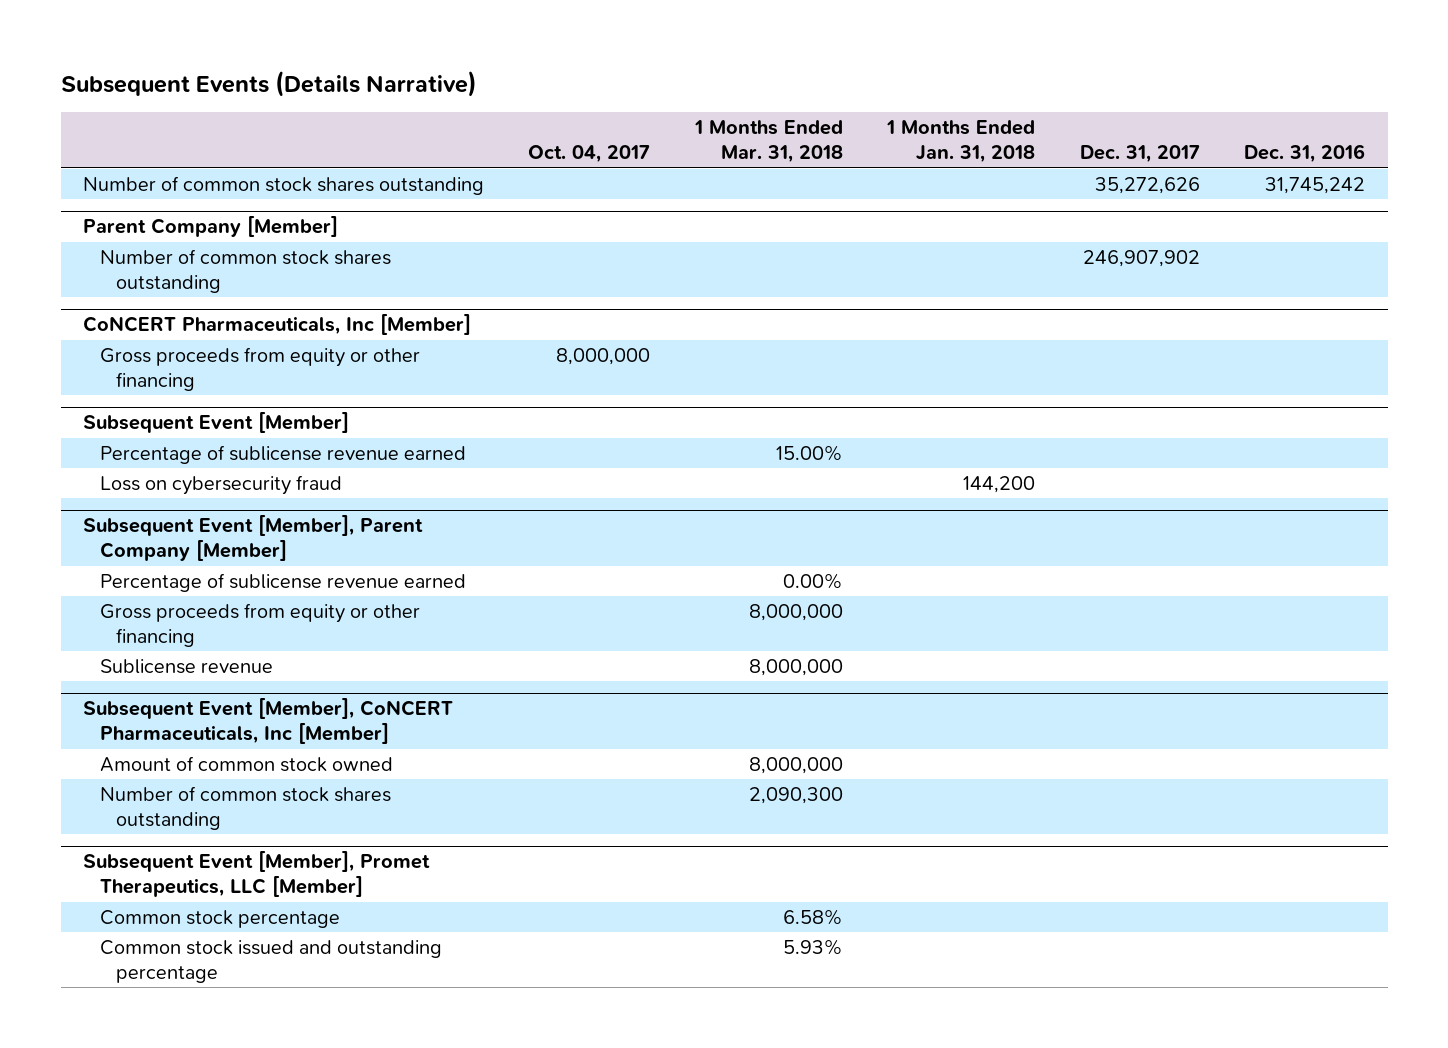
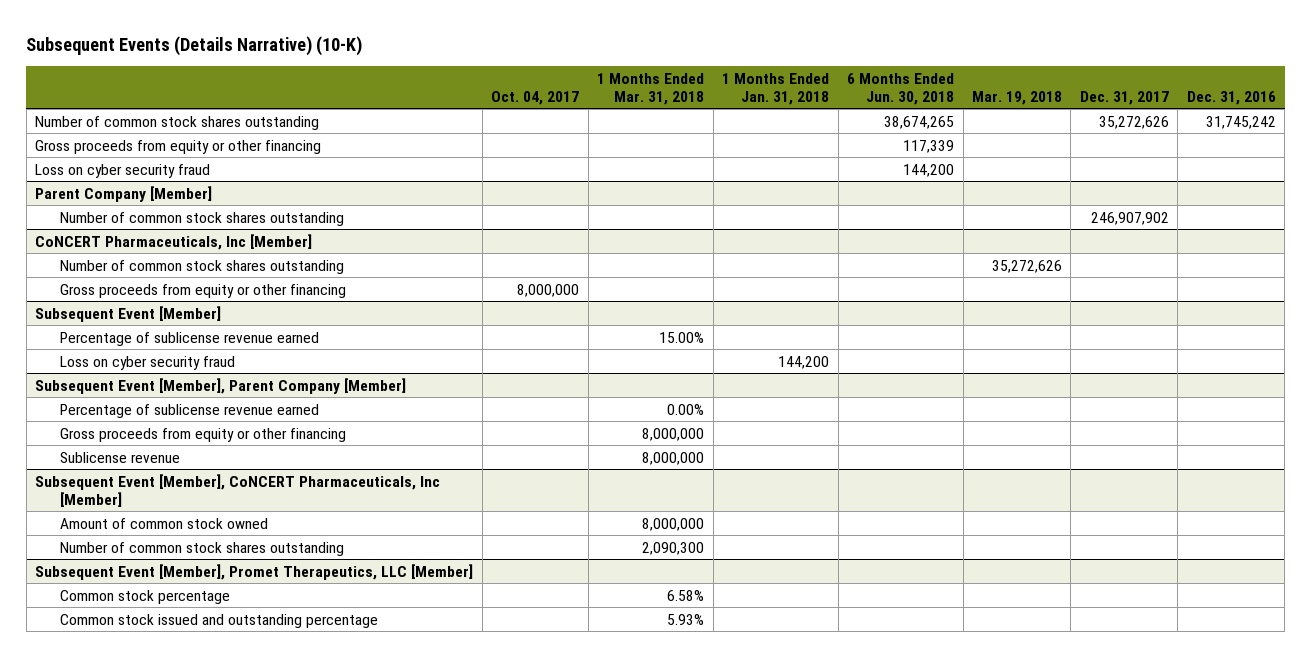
- Subsequent Events (Details Narrative)
+ Subsequent Events (Details Narrative) (10-K)
- | Oct. 04, 2017 | 1 Months Ended Mar. 31, 2018 | 1 Months Ended Jan. 31, 2018 | Dec. 31, 2017 | Dec. 31, 2016
+ | Oct. 04, 2017 | 1 Months Ended Mar. 31, 2018 | 1 Months Ended Jan. 31, 2018 | 6 Months Ended Jun. 30, 2018 | Mar. 19, 2018 | Dec. 31, 2017 | Dec. 31, 2016
+ Gross proceeds from equity or other financing | | | | 117,339 | | |
+ Loss on cyber security fraud | | | | 144,200 | | |
@ CoNCERT Pharmaceuticals, Inc [Member]
+ Number of common stock shares outstanding | | | | | 35,272,626 | |
@ Subsequent Event [Member]
- Loss on cybersecurity fraud | | | 144,200 | |
+ Loss on cyber security fraud | | | 144,200 | | | |

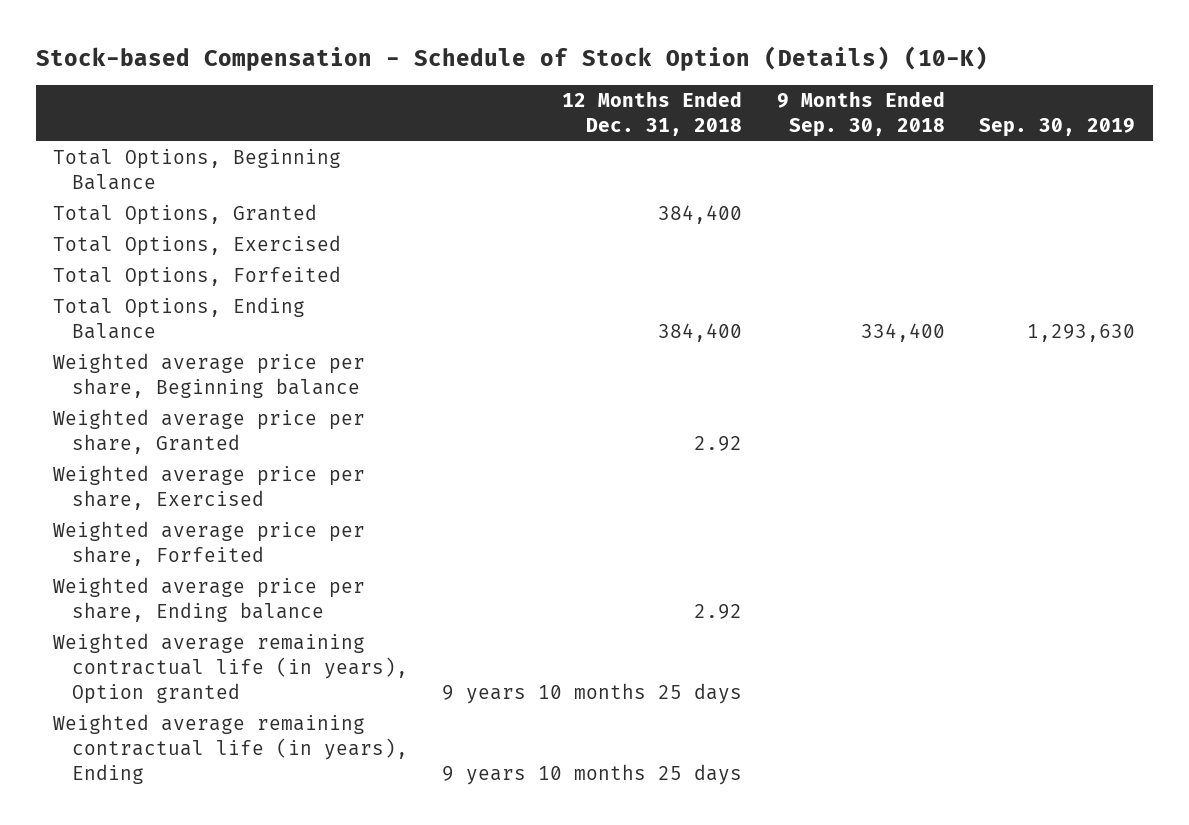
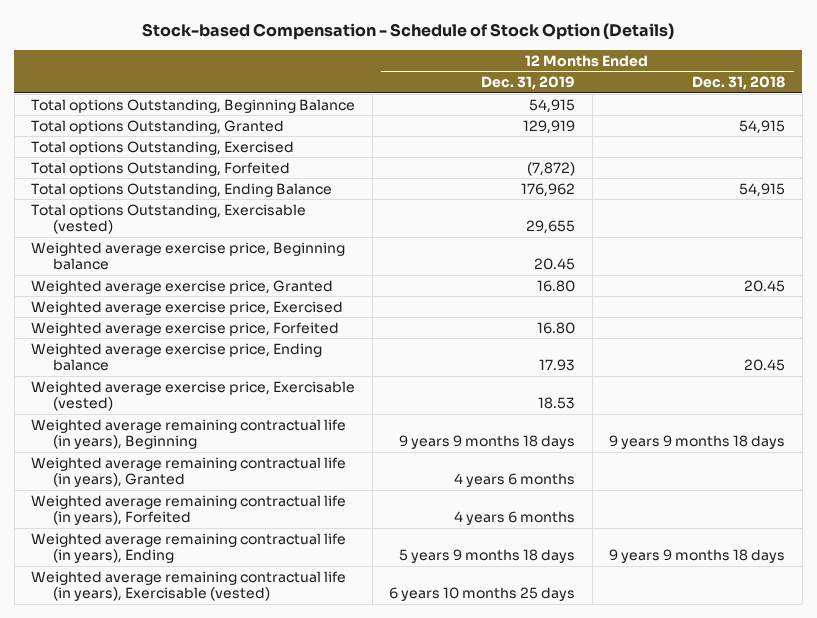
- Stock-based Compensation - Schedule of Stock Option (Details) (10-K)
+ Stock-based Compensation - Schedule of Stock Option (Details)
- | 12 Months Ended Dec. 31, 2018 | 9 Months Ended Sep. 30, 2018 | Sep. 30, 2019
+ | 12 Months Ended Dec. 31, 2019 | 12 Months Ended Dec. 31, 2018
- Total Options, Beginning Balance
- Total Options, Granted | 384,400 | |
- Total Options, Exercised
- Total Options, Forfeited
- Total Options, Ending Balance | 384,400 | 334,400 | 1,293,630
- Weighted average price per share, Beginning balance
- Weighted average price per share, Granted | 2.92 | |
- Weighted average price per share, Exercised
- Weighted average price per share, Forfeited
- Weighted average price per share, Ending balance | 2.92 | |
- Weighted average remaining contractual life (in years), Option granted | 9 years 10 months 25 days | |
- Weighted average remaining contractual life (in years), Ending | 9 years 10 months 25 days | |
+ Total options Outstanding, Beginning Balance | 54,915 |
+ Total options Outstanding, Granted | 129,919 | 54,915
+ Total options Outstanding, Exercised
+ Total options Outstanding, Forfeited | (7,872) |
+ Total options Outstanding, Ending Balance | 176,962 | 54,915
+ Total options Outstanding, Exercisable (vested) | 29,655 |
+ Weighted average exercise price, Beginning balance | 20.45 |
+ Weighted average exercise price, Granted | 16.80 | 20.45
+ Weighted average exercise price, Exercised
+ Weighted average exercise price, Forfeited | 16.80 |
+ Weighted average exercise price, Ending balance | 17.93 | 20.45
+ Weighted average exercise price, Exercisable (vested) | 18.53 |
+ Weighted average remaining contractual life (in years), Beginning | 9 years 9 months 18 days | 9 years 9 months 18 days
+ Weighted average remaining contractual life (in years), Granted | 4 years 6 months |
+ Weighted average remaining contractual life (in years), Forfeited | 4 years 6 months |
+ Weighted average remaining contractual life (in years), Ending | 5 years 9 months 18 days | 9 years 9 months 18 days
+ Weighted average remaining contractual life (in years), Exercisable (vested) | 6 years 10 months 25 days |

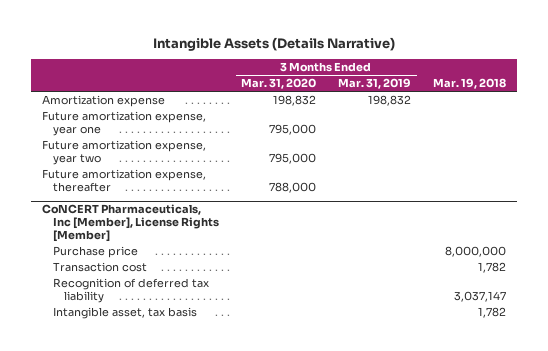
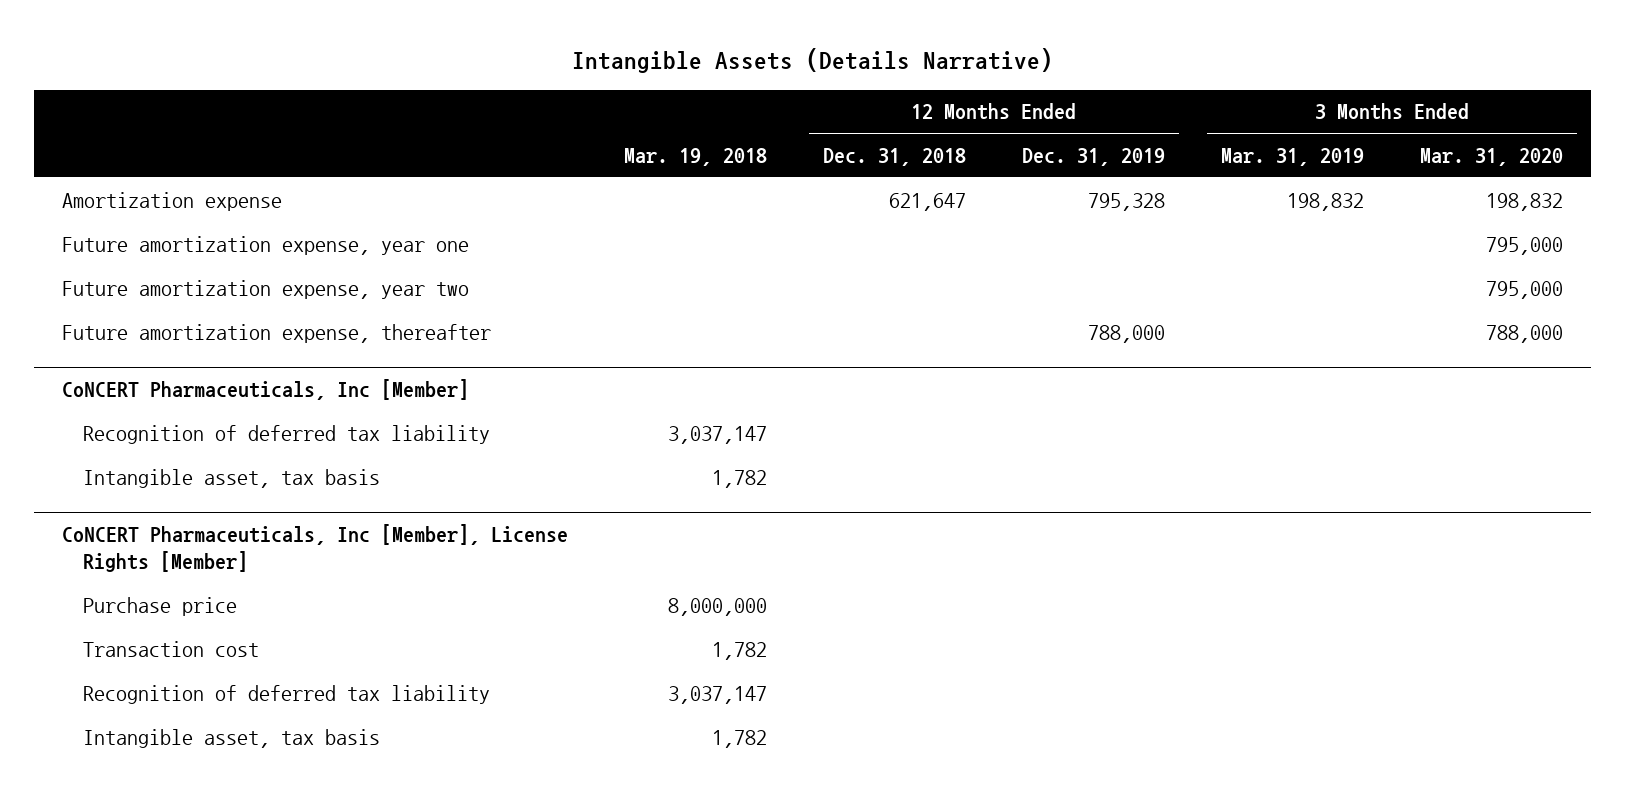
- | 3 Months Ended Mar. 31, 2020 | 3 Months Ended Mar. 31, 2019 | Mar. 19, 2018
+ | Mar. 19, 2018 | 12 Months Ended Dec. 31, 2018 | 12 Months Ended Dec. 31, 2019 | 3 Months Ended Mar. 31, 2019 | 3 Months Ended Mar. 31, 2020
+ CoNCERT Pharmaceuticals, Inc [Member]
+ Recognition of deferred tax liability | 3,037,147 | | | |
+ Intangible asset, tax basis | 1,782 | | | |

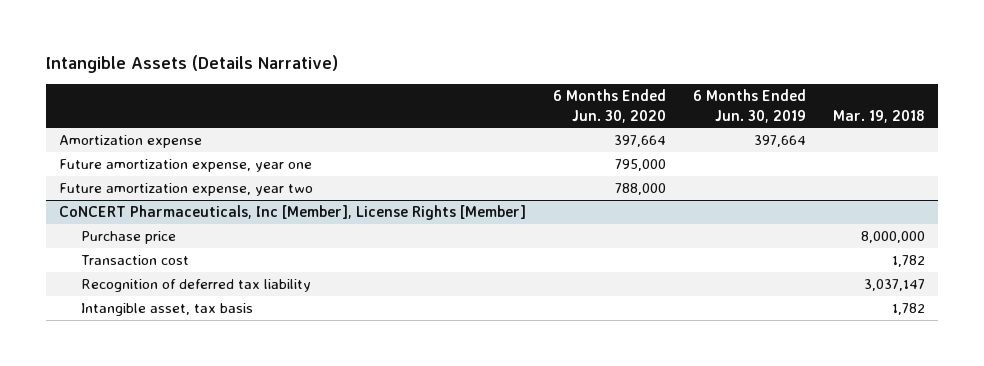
- | Mar. 19, 2018 | 12 Months Ended Dec. 31, 2018 | 12 Months Ended Dec. 31, 2019 | 3 Months Ended Mar. 31, 2019 | 3 Months Ended Mar. 31, 2020
+ | 6 Months Ended Jun. 30, 2020 | 6 Months Ended Jun. 30, 2019 | Mar. 19, 2018
- Future amortization expense, thereafter | | | 788,000 | | 788,000
- CoNCERT Pharmaceuticals, Inc [Member]
- Recognition of deferred tax liability | 3,037,147 | | | |
- Intangible asset, tax basis | 1,782 | | | |

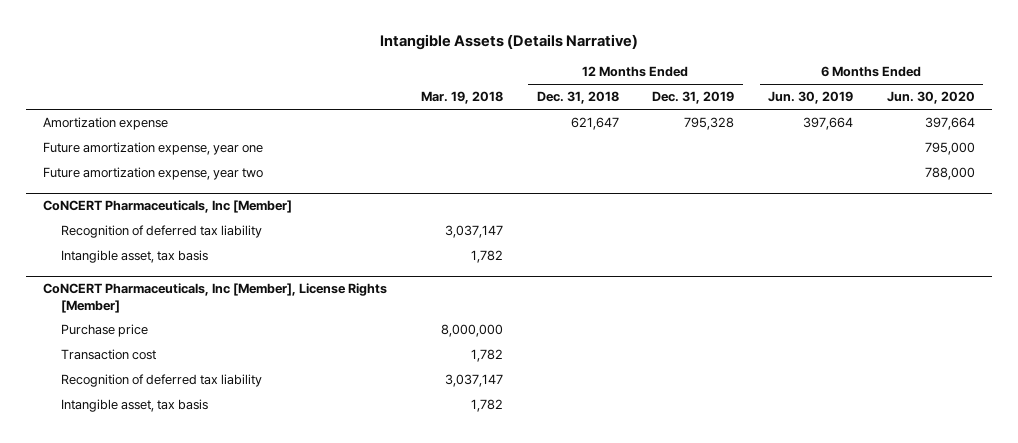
- | 6 Months Ended Jun. 30, 2020 | 6 Months Ended Jun. 30, 2019 | Mar. 19, 2018
+ | Mar. 19, 2018 | 12 Months Ended Dec. 31, 2018 | 12 Months Ended Dec. 31, 2019 | 6 Months Ended Jun. 30, 2019 | 6 Months Ended Jun. 30, 2020
+ CoNCERT Pharmaceuticals, Inc [Member]
+ Recognition of deferred tax liability | 3,037,147 | | | |
+ Intangible asset, tax basis | 1,782 | | | |

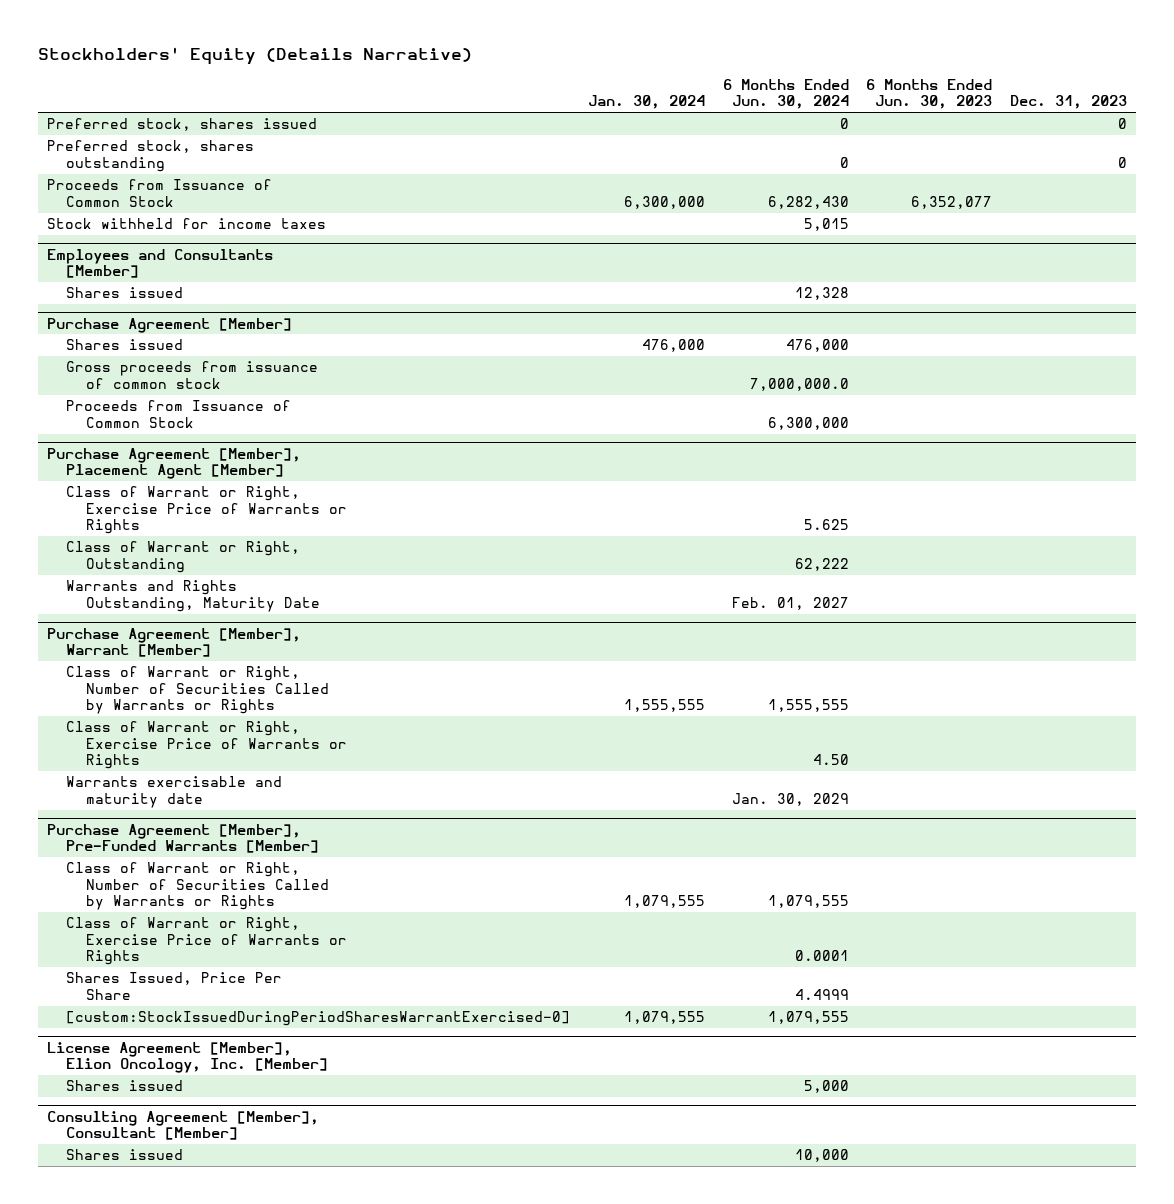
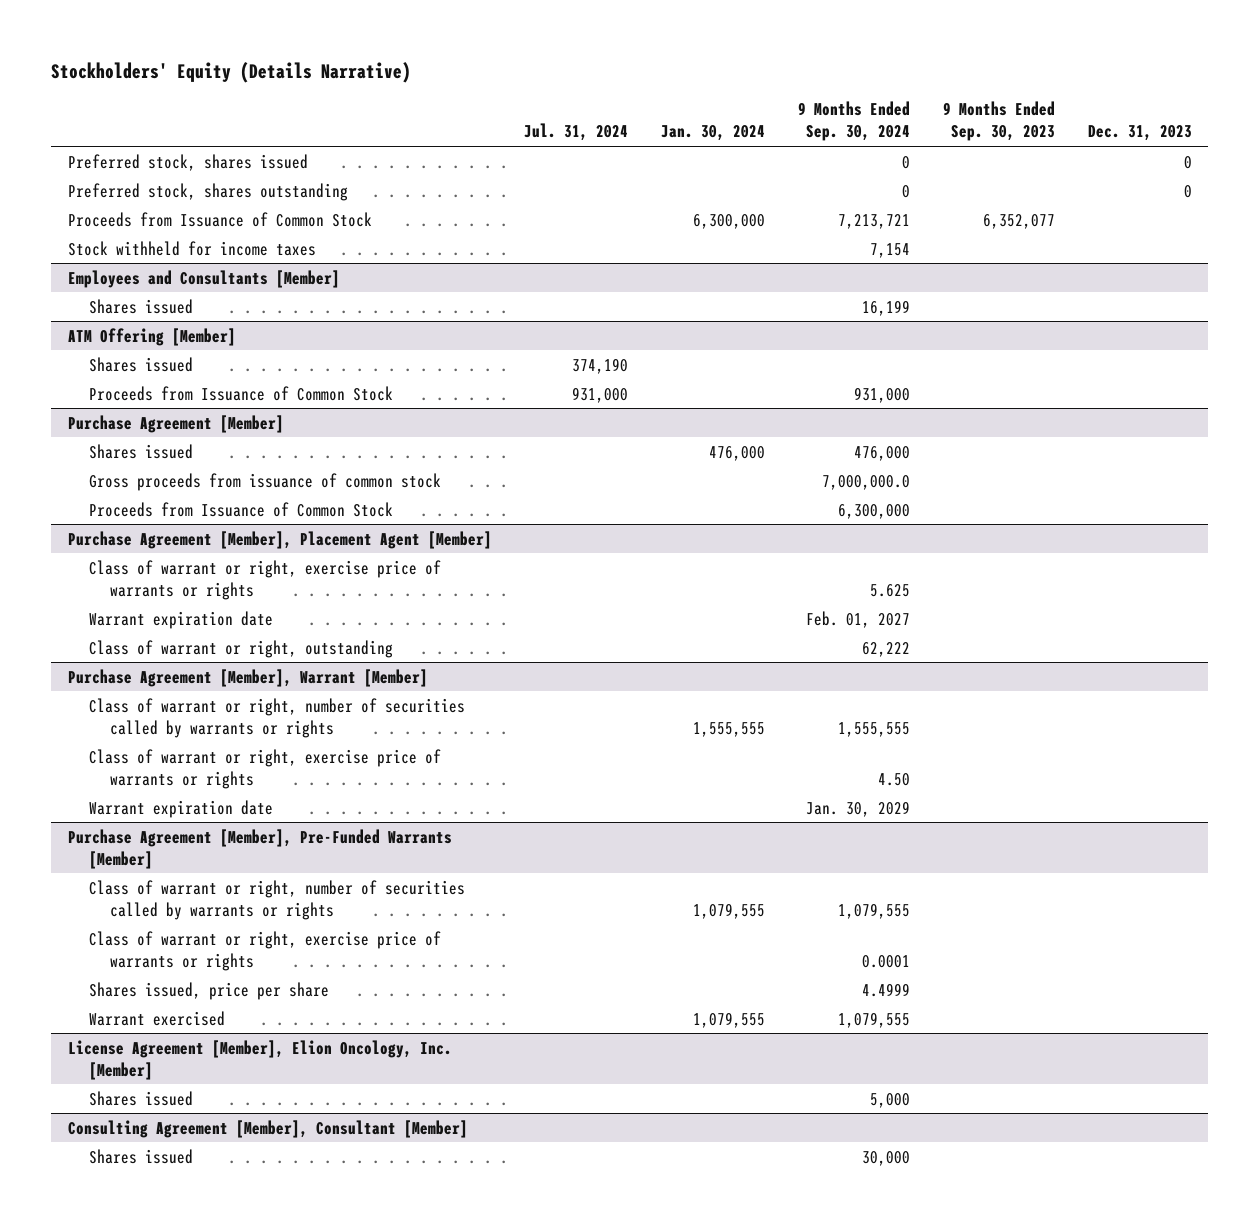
- | Jan. 30, 2024 | 6 Months Ended Jun. 30, 2024 | 6 Months Ended Jun. 30, 2023 | Dec. 31, 2023
+ | Jul. 31, 2024 | Jan. 30, 2024 | 9 Months Ended Sep. 30, 2024 | 9 Months Ended Sep. 30, 2023 | Dec. 31, 2023
+ ATM Offering [Member]
+ Shares issued | 374,190 | | | |
+ Proceeds from Issuance of Common Stock | 931,000 | | 931,000 | |
@ Purchase Agreement [Member], Placement Agent [Member]
- Class of Warrant or Right, Exercise Price of Warrants or Rights | | 5.625 | |
- Class of Warrant or Right, Outstanding | | 62,222 | |
- Warrants and Rights Outstanding, Maturity Date | | Feb. 01, 2027 | |
+ Class of warrant or right, exercise price of warrants or rights | | | 5.625 | |
+ Warrant expiration date | | | Feb. 01, 2027 | |
+ Class of warrant or right, outstanding | | | 62,222 | |
@ Purchase Agreement [Member], Warrant [Member]
- Class of Warrant or Right, Number of Securities Called by Warrants or Rights | 1,555,555 | 1,555,555 | |
- Class of Warrant or Right, Exercise Price of Warrants or Rights | | 4.50 | |
- Warrants exercisable and maturity date | | Jan. 30, 2029 | |
+ Class of warrant or right, number of securities called by warrants or rights | | 1,555,555 | 1,555,555 | |
+ Class of warrant or right, exercise price of warrants or rights | | | 4.50 | |
+ Warrant expiration date | | | Jan. 30, 2029 | |
@ Purchase Agreement [Member], Pre-Funded Warrants [Member]
- Class of Warrant or Right, Number of Securities Called by Warrants or Rights | 1,079,555 | 1,079,555 | |
- Class of Warrant or Right, Exercise Price of Warrants or Rights | | 0.0001 | |
- Shares Issued, Price Per Share | | 4.4999 | |
- [custom:StockIssuedDuringPeriodSharesWarrantExercised-0] | 1,079,555 | 1,079,555 | |
+ Class of warrant or right, number of securities called by warrants or rights | | 1,079,555 | 1,079,555 | |
+ Class of warrant or right, exercise price of warrants or rights | | | 0.0001 | |
+ Shares issued, price per share | | | 4.4999 | |
+ Warrant exercised | | 1,079,555 | 1,079,555 | |

